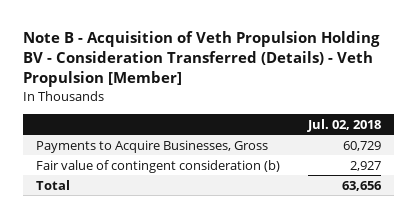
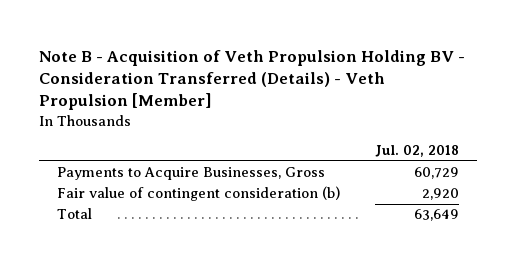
- Fair value of contingent consideration (b) | 2,927
- Total | 63,656
+ Fair value of contingent consideration (b) | 2,920
+ Total | 63,649

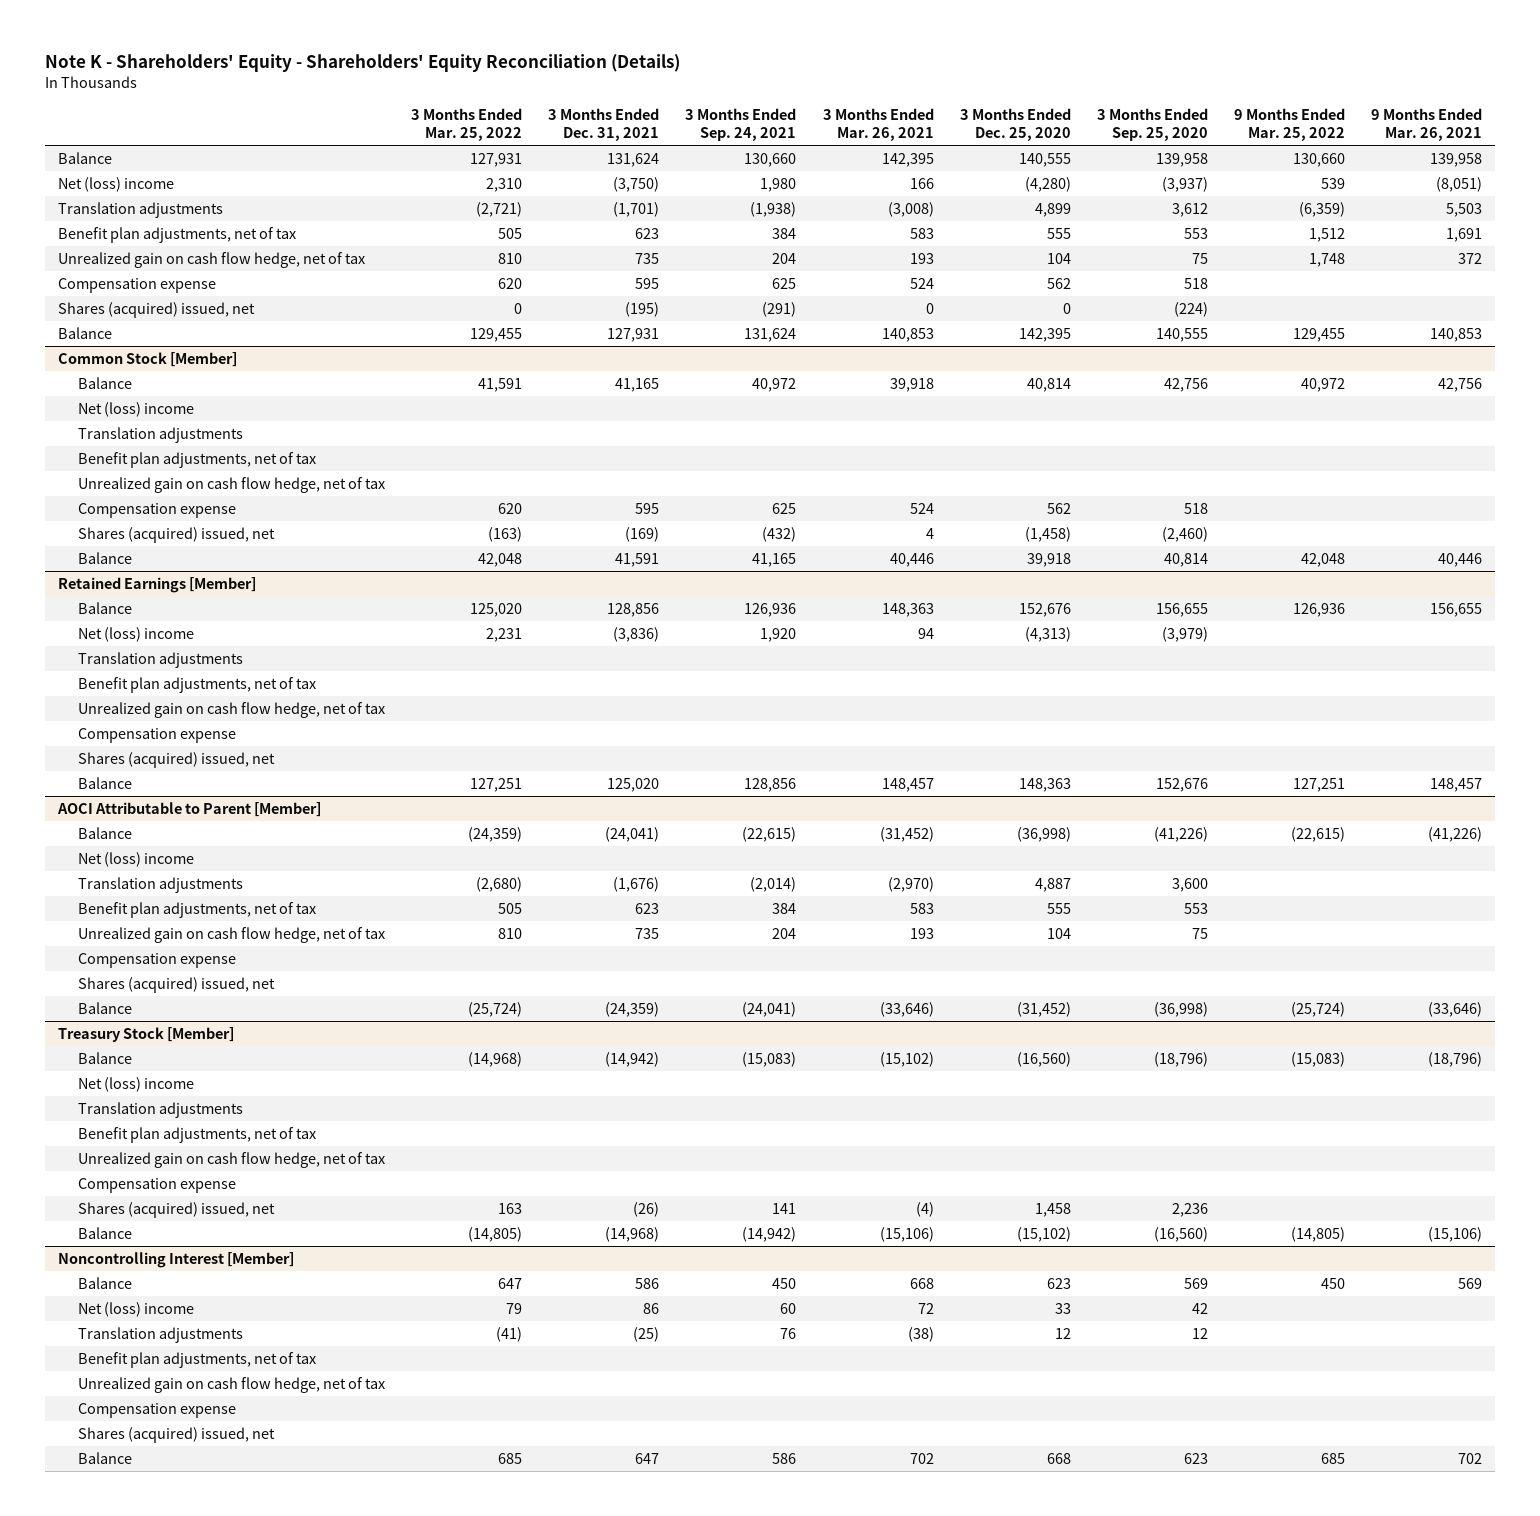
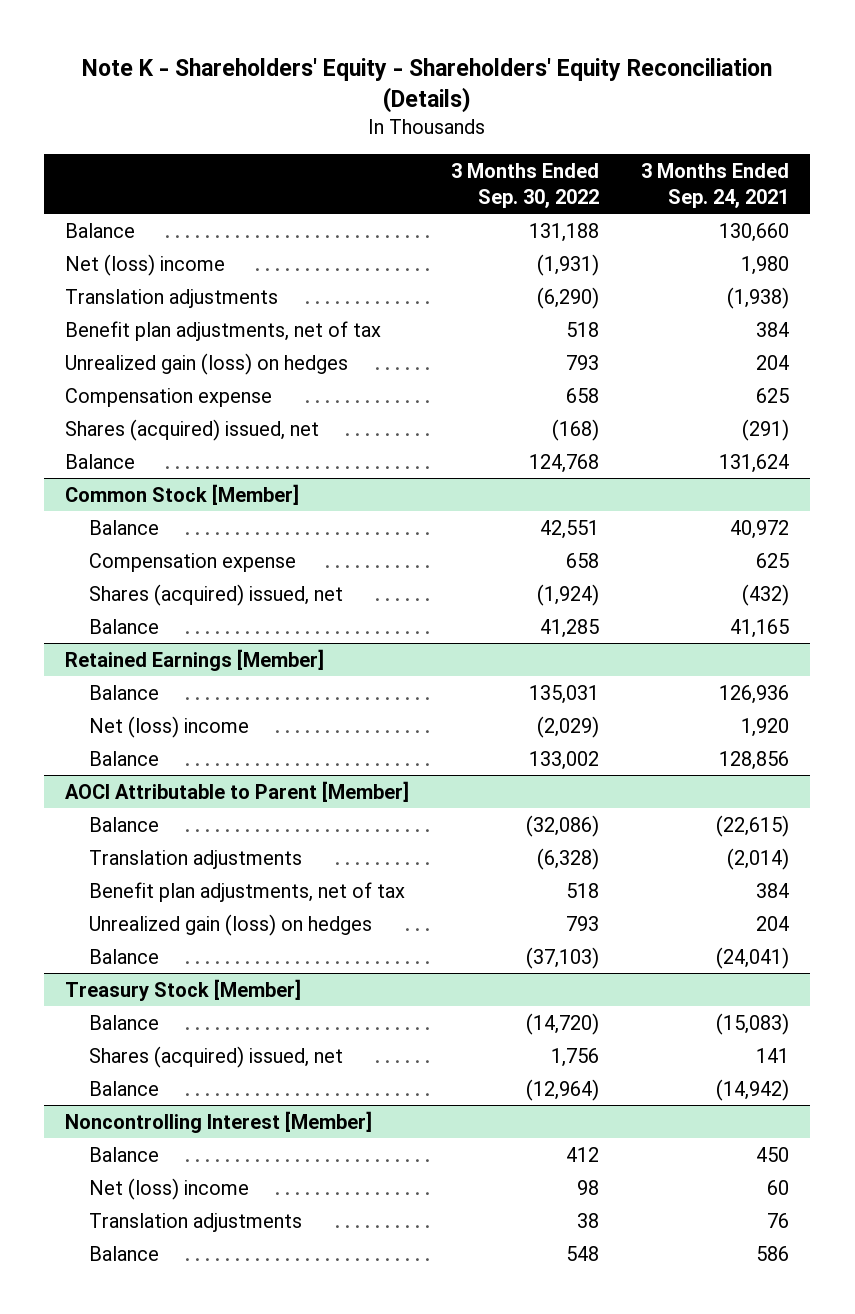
- | 3 Months Ended Mar. 25, 2022 | 3 Months Ended Dec. 31, 2021 | 3 Months Ended Sep. 24, 2021 | 3 Months Ended Mar. 26, 2021 | 3 Months Ended Dec. 25, 2020 | 3 Months Ended Sep. 25, 2020 | 9 Months Ended Mar. 25, 2022 | 9 Months Ended Mar. 26, 2021
+ | 3 Months Ended Sep. 30, 2022 | 3 Months Ended Sep. 24, 2021
- Unrealized gain on cash flow hedge, net of tax | 810 | 735 | 204 | 193 | 104 | 75 | 1,748 | 372
+ Unrealized gain (loss) on hedges | 793 | 204
@ Common Stock [Member]
- Net (loss) income
- Translation adjustments
- Benefit plan adjustments, net of tax
- Unrealized gain on cash flow hedge, net of tax
@ Retained Earnings [Member]
- Translation adjustments
- Benefit plan adjustments, net of tax
- Unrealized gain on cash flow hedge, net of tax
- Compensation expense
- Shares (acquired) issued, net
@ AOCI Attributable to Parent [Member]
- Net (loss) income
- Unrealized gain on cash flow hedge, net of tax | 810 | 735 | 204 | 193 | 104 | 75 | |
- Compensation expense
- Shares (acquired) issued, net
+ Unrealized gain (loss) on hedges | 793 | 204
@ Treasury Stock [Member]
- Net (loss) income
- Translation adjustments
- Benefit plan adjustments, net of tax
- Unrealized gain on cash flow hedge, net of tax
- Compensation expense
@ Noncontrolling Interest [Member]
- Benefit plan adjustments, net of tax
- Unrealized gain on cash flow hedge, net of tax
- Compensation expense
- Shares (acquired) issued, net

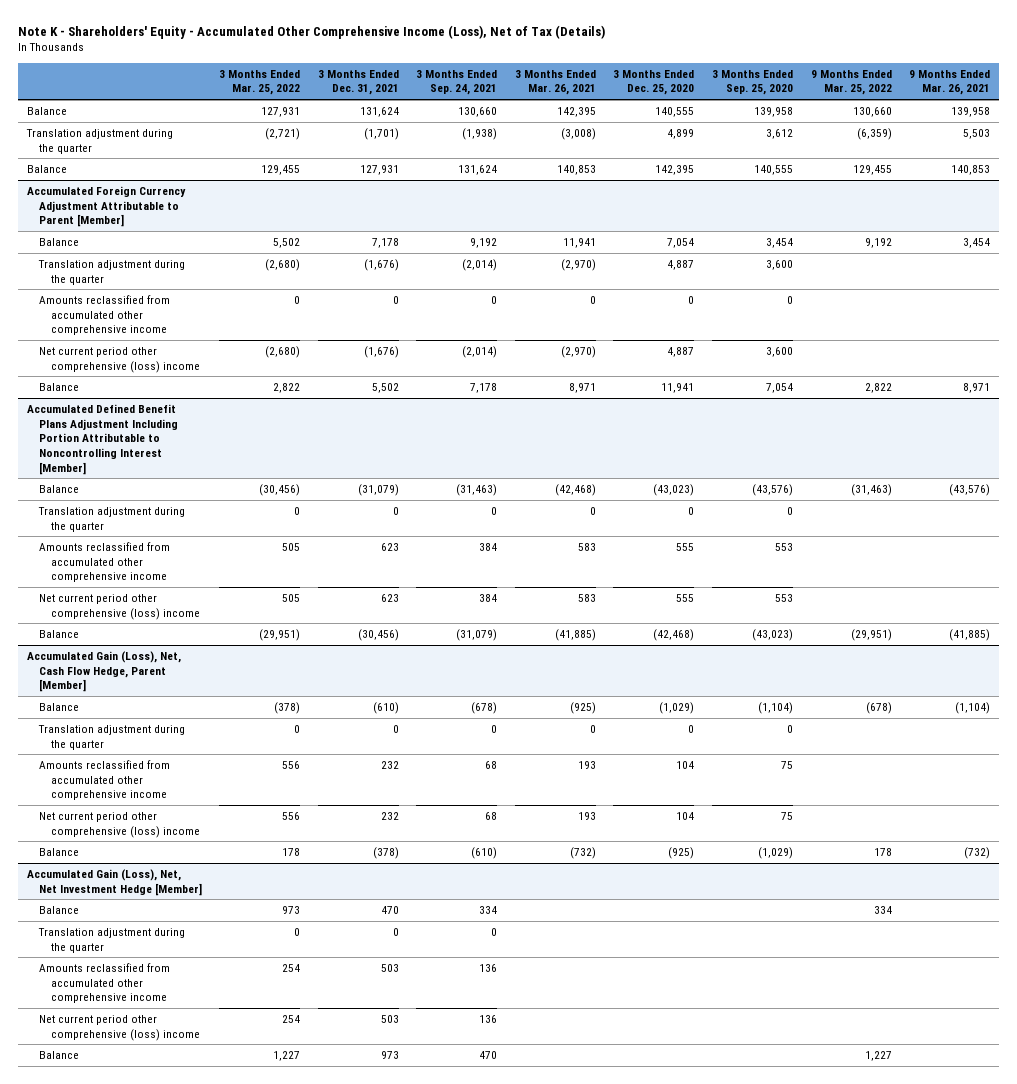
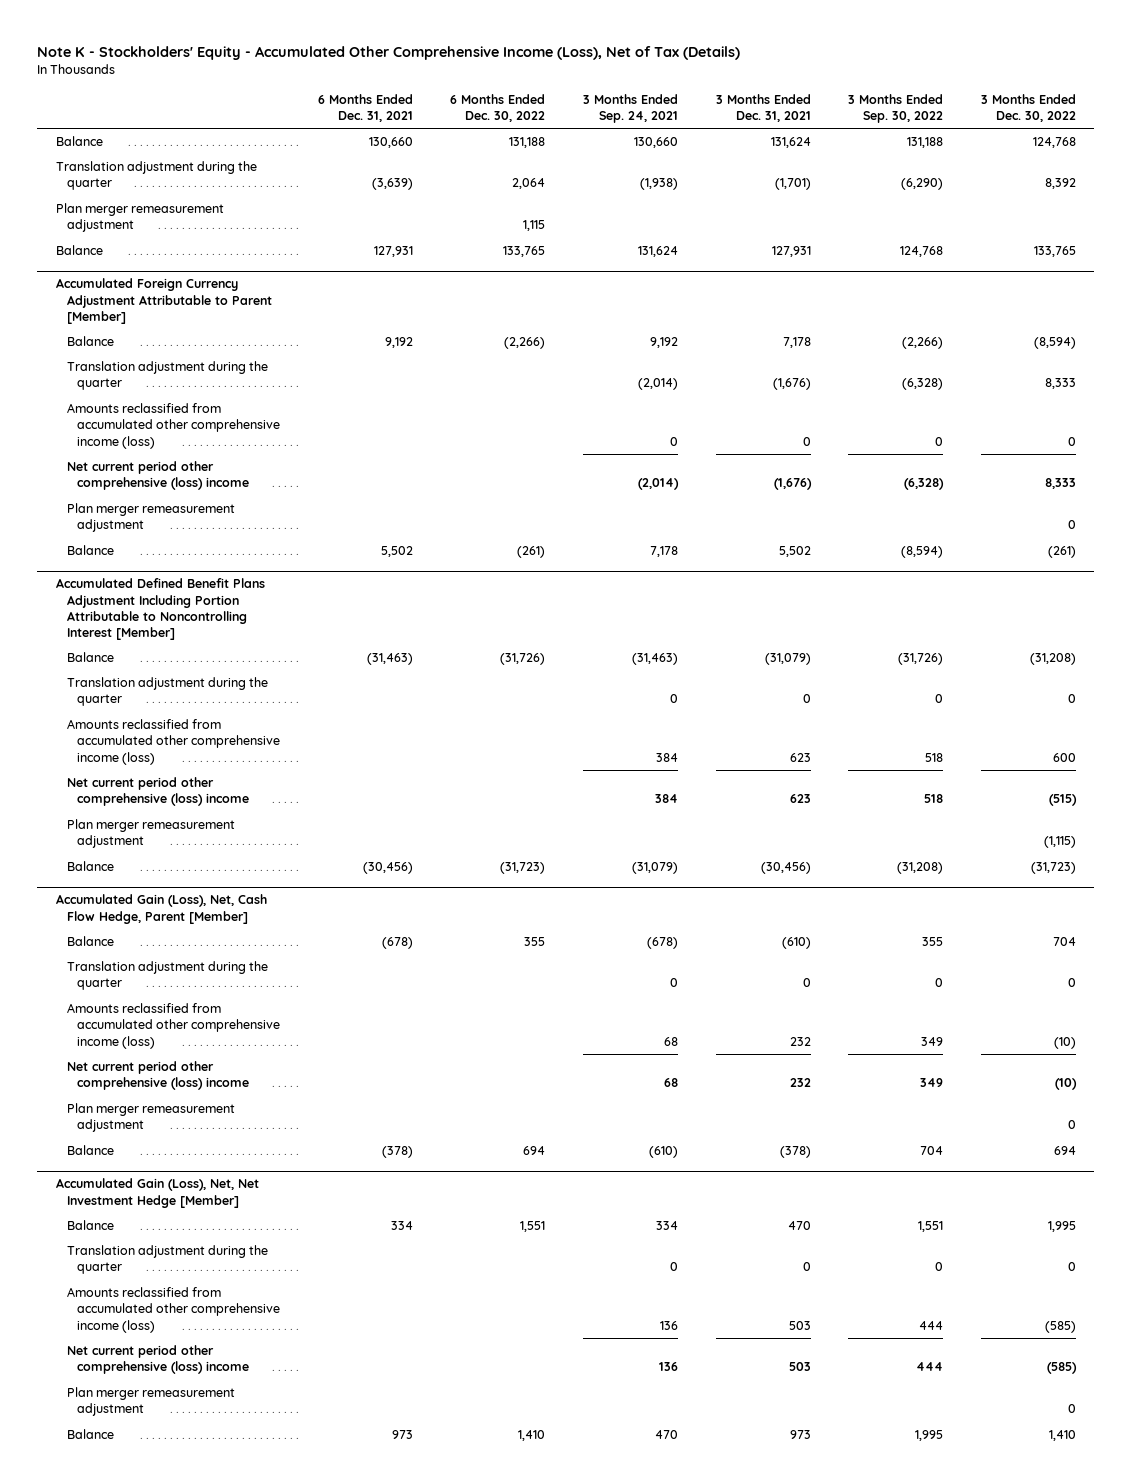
- Note K - Shareholders' Equity - Accumulated Other Comprehensive Income (Loss), Net of Tax (Details)
+ Note K - Stockholders' Equity - Accumulated Other Comprehensive Income (Loss), Net of Tax (Details)
- | 3 Months Ended Mar. 25, 2022 | 3 Months Ended Dec. 31, 2021 | 3 Months Ended Sep. 24, 2021 | 3 Months Ended Mar. 26, 2021 | 3 Months Ended Dec. 25, 2020 | 3 Months Ended Sep. 25, 2020 | 9 Months Ended Mar. 25, 2022 | 9 Months Ended Mar. 26, 2021
+ | 6 Months Ended Dec. 31, 2021 | 6 Months Ended Dec. 30, 2022 | 3 Months Ended Sep. 24, 2021 | 3 Months Ended Dec. 31, 2021 | 3 Months Ended Sep. 30, 2022 | 3 Months Ended Dec. 30, 2022
+ Plan merger remeasurement adjustment | | 1,115 | | | |
@ Accumulated Foreign Currency Adjustment Attributable to Parent [Member]
- Amounts reclassified from accumulated other comprehensive income | 0 | 0 | 0 | 0 | 0 | 0 | |
+ Amounts reclassified from accumulated other comprehensive income (loss) | | | 0 | 0 | 0 | 0
+ Plan merger remeasurement adjustment | | | | | | 0
@ Accumulated Defined Benefit Plans Adjustment Including Portion Attributable to Noncontrolling Interest [Member]
- Amounts reclassified from accumulated other comprehensive income | 505 | 623 | 384 | 583 | 555 | 553 | |
+ Amounts reclassified from accumulated other comprehensive income (loss) | | | 384 | 623 | 518 | 600
+ Plan merger remeasurement adjustment | | | | | | (1,115)
@ Accumulated Gain (Loss), Net, Cash Flow Hedge, Parent [Member]
- Amounts reclassified from accumulated other comprehensive income | 556 | 232 | 68 | 193 | 104 | 75 | |
+ Amounts reclassified from accumulated other comprehensive income (loss) | | | 68 | 232 | 349 | (10)
+ Plan merger remeasurement adjustment | | | | | | 0
@ Accumulated Gain (Loss), Net, Net Investment Hedge [Member]
- Amounts reclassified from accumulated other comprehensive income | 254 | 503 | 136 | | | | |
+ Amounts reclassified from accumulated other comprehensive income (loss) | | | 136 | 503 | 444 | (585)
+ Plan merger remeasurement adjustment | | | | | | 0

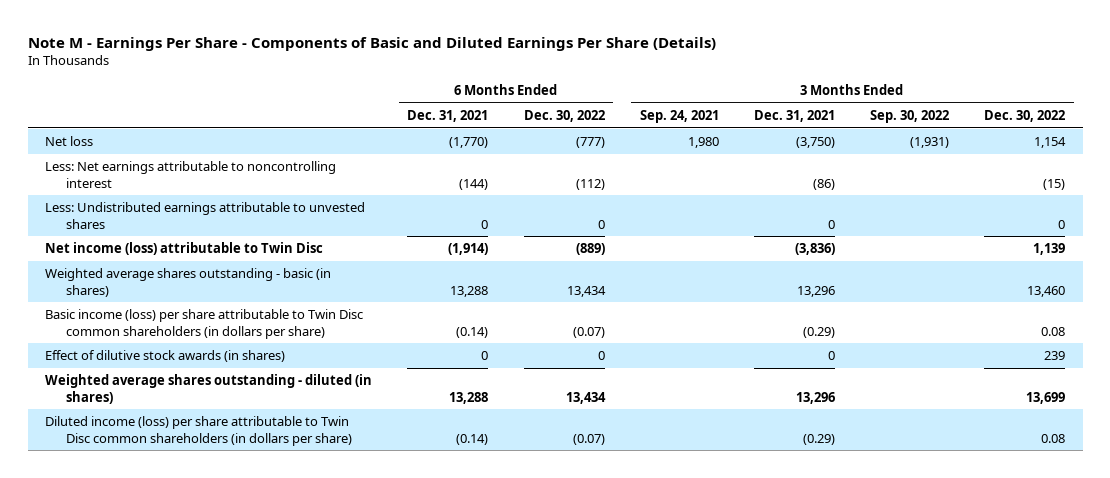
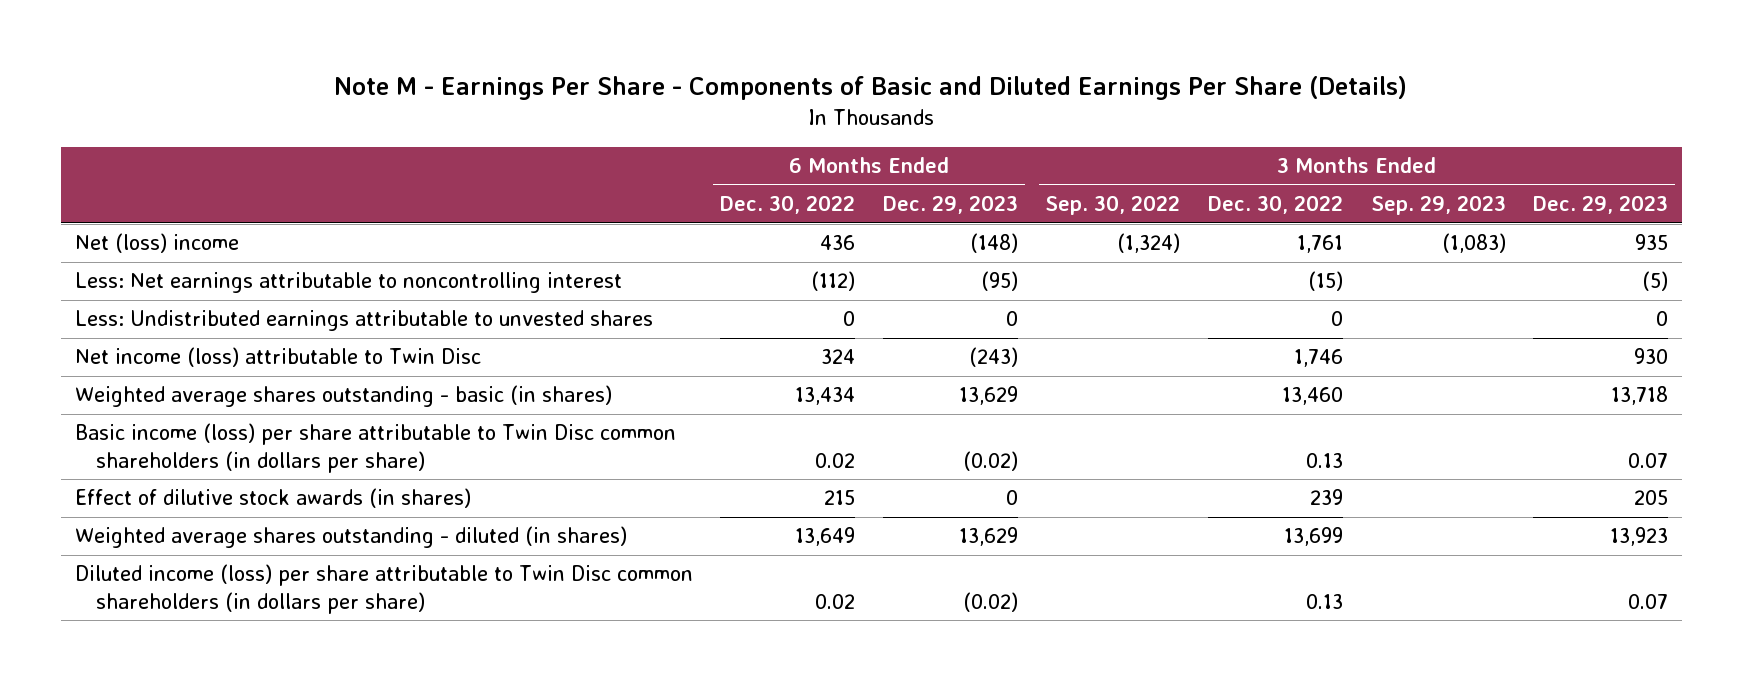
- | 6 Months Ended Dec. 31, 2021 | 6 Months Ended Dec. 30, 2022 | 3 Months Ended Sep. 24, 2021 | 3 Months Ended Dec. 31, 2021 | 3 Months Ended Sep. 30, 2022 | 3 Months Ended Dec. 30, 2022
+ | 6 Months Ended Dec. 30, 2022 | 6 Months Ended Dec. 29, 2023 | 3 Months Ended Sep. 30, 2022 | 3 Months Ended Dec. 30, 2022 | 3 Months Ended Sep. 29, 2023 | 3 Months Ended Dec. 29, 2023
- Net loss | (1,770) | (777) | 1,980 | (3,750) | (1,931) | 1,154
+ Net (loss) income | 436 | (148) | (1,324) | 1,761 | (1,083) | 935
- Net income (loss) attributable to Twin Disc | (1,914) | (889) | | (3,836) | | 1,139
+ Net income (loss) attributable to Twin Disc | 324 | (243) | | 1,746 | | 930
- Basic income (loss) per share attributable to Twin Disc common shareholders (in dollars per share) | (0.14) | (0.07) | | (0.29) | | 0.08
- Effect of dilutive stock awards (in shares) | 0 | 0 | | 0 | | 239
- Weighted average shares outstanding - diluted (in shares) | 13,288 | 13,434 | | 13,296 | | 13,699
- Diluted income (loss) per share attributable to Twin Disc common shareholders (in dollars per share) | (0.14) | (0.07) | | (0.29) | | 0.08
+ Basic income (loss) per share attributable to Twin Disc common shareholders (in dollars per share) | 0.02 | (0.02) | | 0.13 | | 0.07
+ Effect of dilutive stock awards (in shares) | 215 | 0 | | 239 | | 205
+ Weighted average shares outstanding - diluted (in shares) | 13,649 | 13,629 | | 13,699 | | 13,923
+ Diluted income (loss) per share attributable to Twin Disc common shareholders (in dollars per share) | 0.02 | (0.02) | | 0.13 | | 0.07

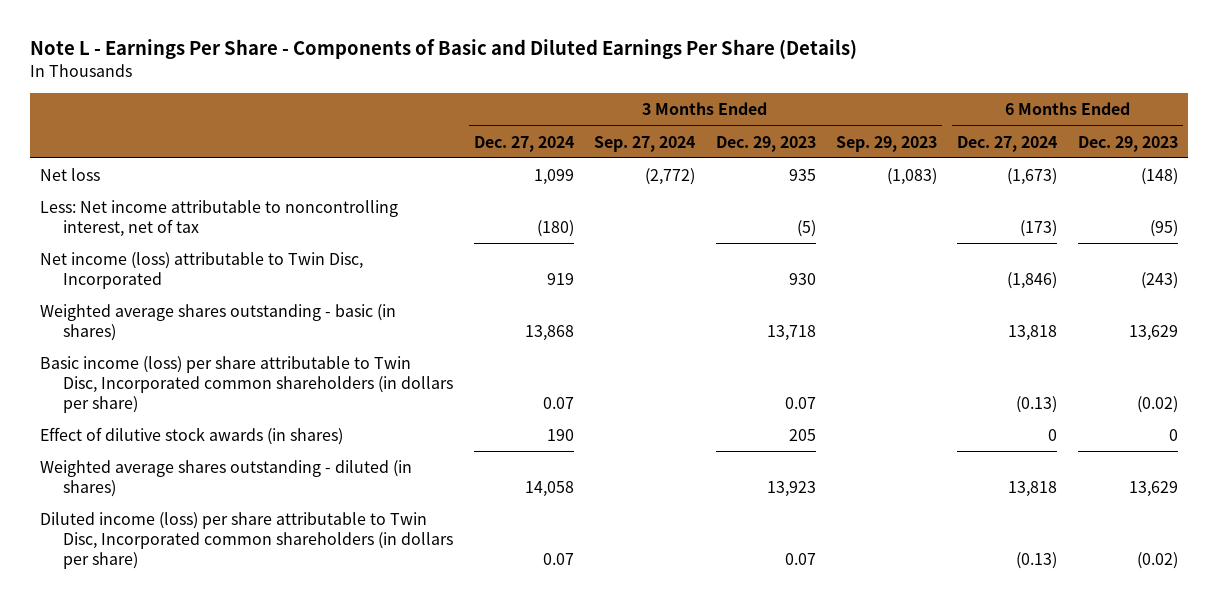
- Note M - Earnings Per Share - Components of Basic and Diluted Earnings Per Share (Details)
+ Note L - Earnings Per Share - Components of Basic and Diluted Earnings Per Share (Details)
- | 6 Months Ended Dec. 30, 2022 | 6 Months Ended Dec. 29, 2023 | 3 Months Ended Sep. 30, 2022 | 3 Months Ended Dec. 30, 2022 | 3 Months Ended Sep. 29, 2023 | 3 Months Ended Dec. 29, 2023
+ | 3 Months Ended Dec. 27, 2024 | 3 Months Ended Sep. 27, 2024 | 3 Months Ended Dec. 29, 2023 | 3 Months Ended Sep. 29, 2023 | 6 Months Ended Dec. 27, 2024 | 6 Months Ended Dec. 29, 2023
- Net (loss) income | 436 | (148) | (1,324) | 1,761 | (1,083) | 935
- Less: Net earnings attributable to noncontrolling interest | (112) | (95) | | (15) | | (5)
- Less: Undistributed earnings attributable to unvested shares | 0 | 0 | | 0 | | 0
- Net income (loss) attributable to Twin Disc | 324 | (243) | | 1,746 | | 930
+ Net loss | 1,099 | (2,772) | 935 | (1,083) | (1,673) | (148)
+ Less: Net income attributable to noncontrolling interest, net of tax | (180) | | (5) | | (173) | (95)
+ Net income (loss) attributable to Twin Disc, Incorporated | 919 | | 930 | | (1,846) | (243)
- Basic income (loss) per share attributable to Twin Disc common shareholders (in dollars per share) | 0.02 | (0.02) | | 0.13 | | 0.07
+ Basic income (loss) per share attributable to Twin Disc, Incorporated common shareholders (in dollars per share) | 0.07 | | 0.07 | | (0.13) | (0.02)
- Diluted income (loss) per share attributable to Twin Disc common shareholders (in dollars per share) | 0.02 | (0.02) | | 0.13 | | 0.07
+ Diluted income (loss) per share attributable to Twin Disc, Incorporated common shareholders (in dollars per share) | 0.07 | | 0.07 | | (0.13) | (0.02)

